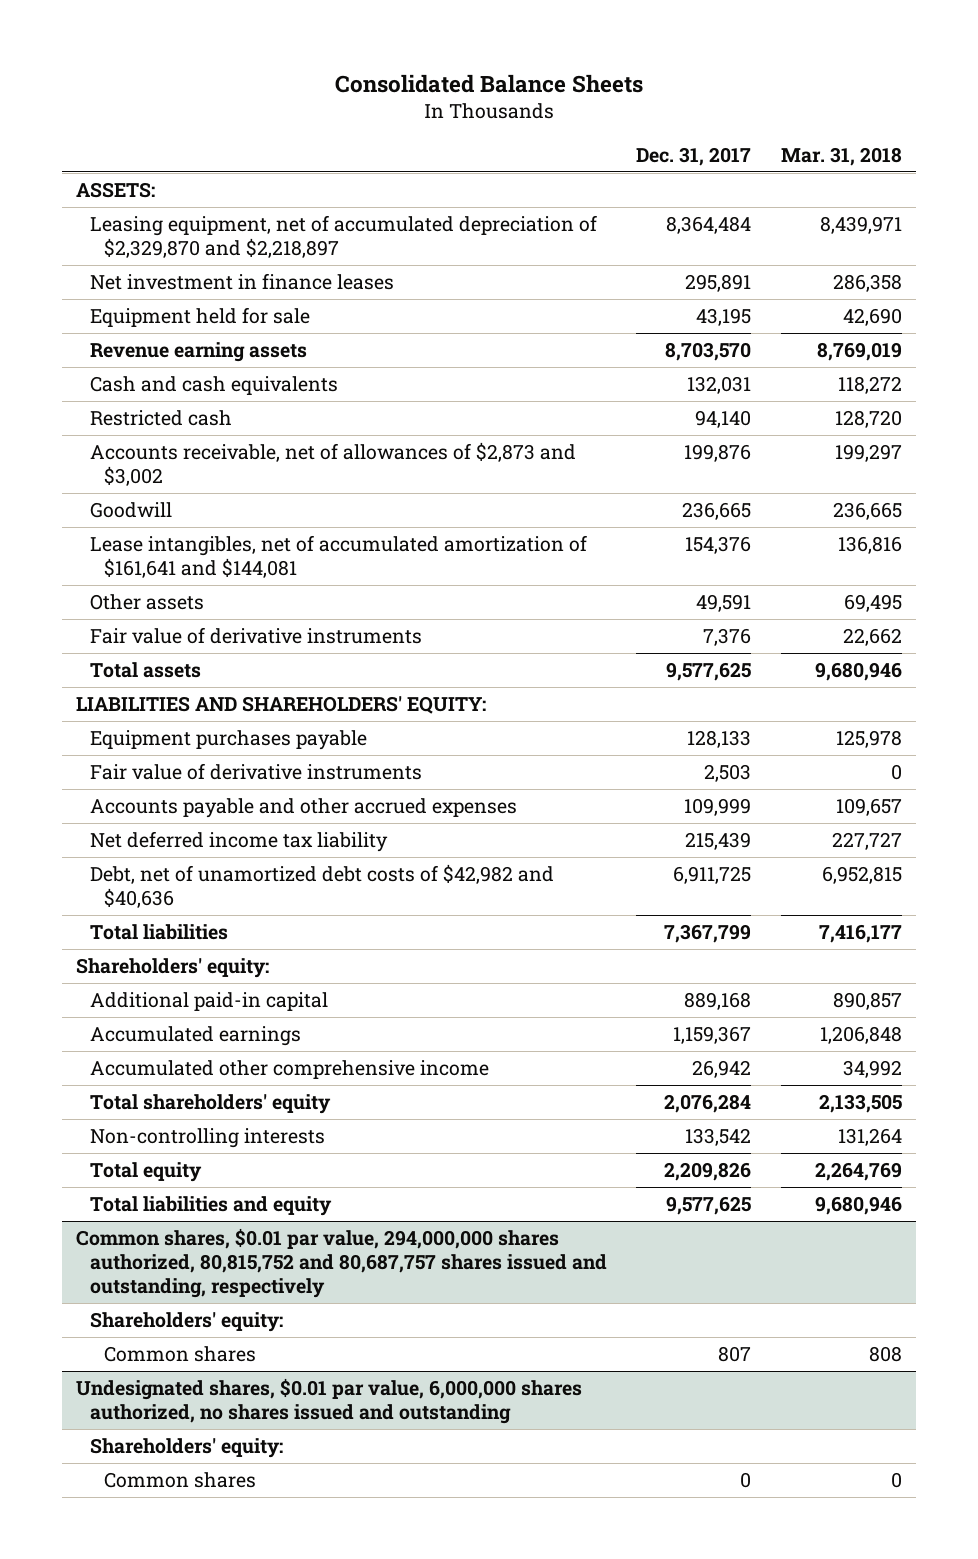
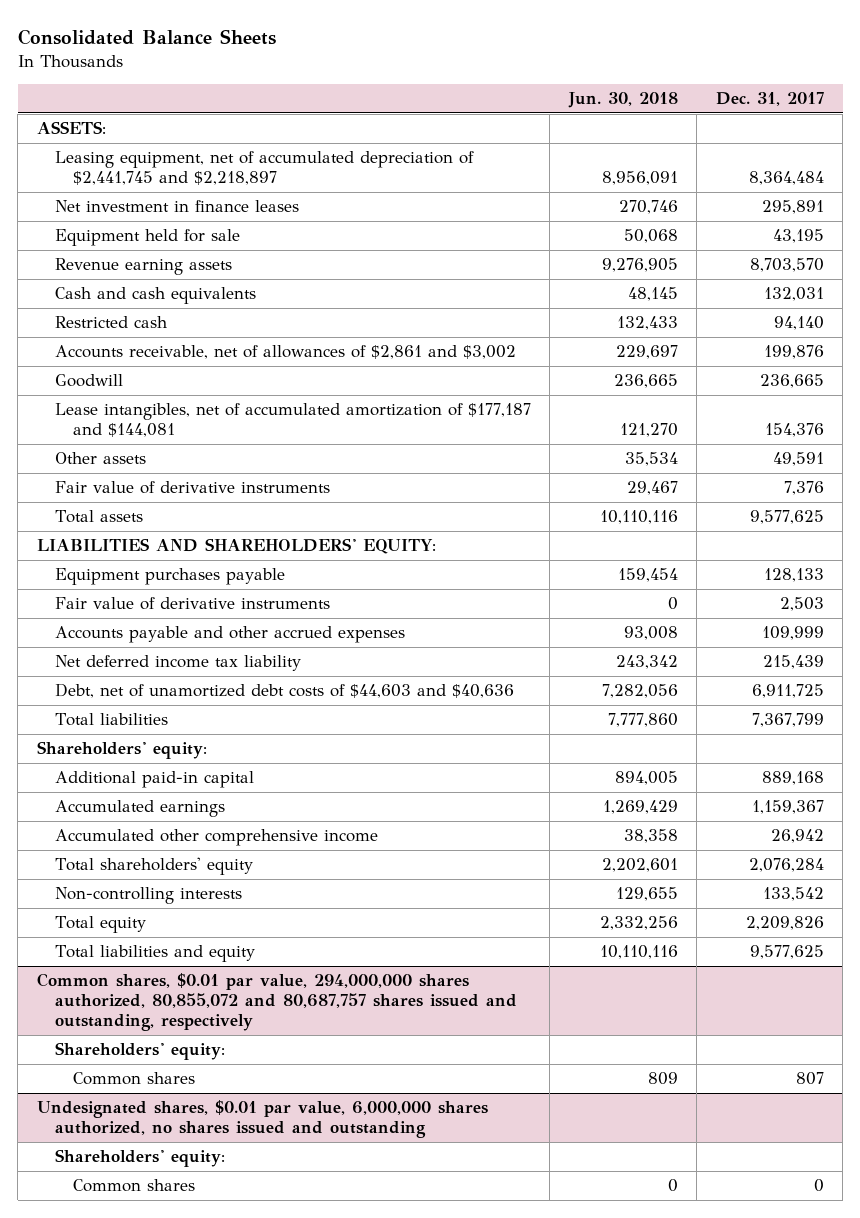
- | Dec. 31, 2017 | Mar. 31, 2018
+ | Jun. 30, 2018 | Dec. 31, 2017
- Leasing equipment, net of accumulated depreciation of $2,329,870 and $2,218,897 | 8,364,484 | 8,439,971
+ Leasing equipment, net of accumulated depreciation of $2,441,745 and $2,218,897 | 8,956,091 | 8,364,484
- Accounts receivable, net of allowances of $2,873 and $3,002 | 199,876 | 199,297
+ Accounts receivable, net of allowances of $2,861 and $3,002 | 229,697 | 199,876
- Lease intangibles, net of accumulated amortization of $161,641 and $144,081 | 154,376 | 136,816
+ Lease intangibles, net of accumulated amortization of $177,187 and $144,081 | 121,270 | 154,376
- Debt, net of unamortized debt costs of $42,982 and $40,636 | 6,911,725 | 6,952,815
+ Debt, net of unamortized debt costs of $44,603 and $40,636 | 7,282,056 | 6,911,725
- Common shares, $0.01 par value, 294,000,000 shares authorized, 80,815,752 and 80,687,757 shares issued and outstanding, respectively
+ Common shares, $0.01 par value, 294,000,000 shares authorized, 80,855,072 and 80,687,757 shares issued and outstanding, respectively

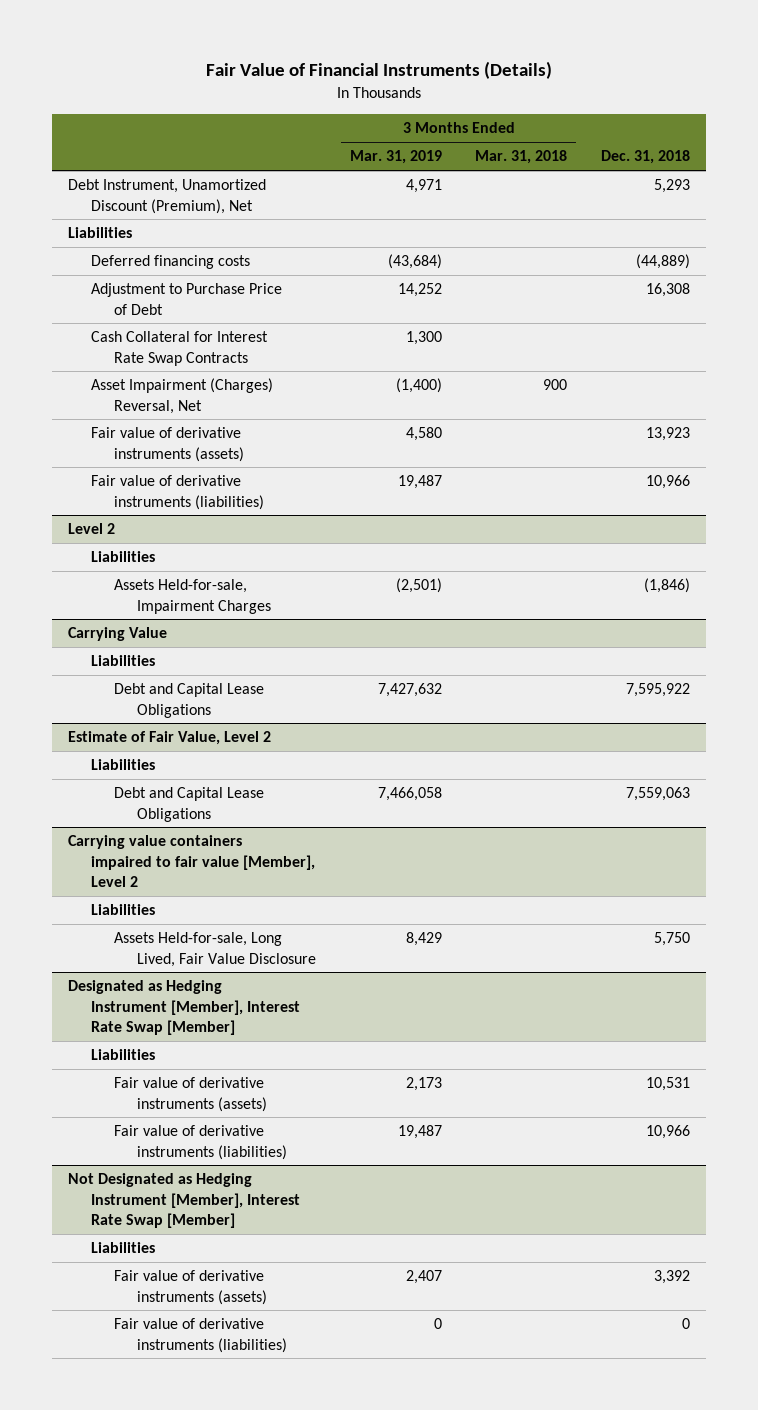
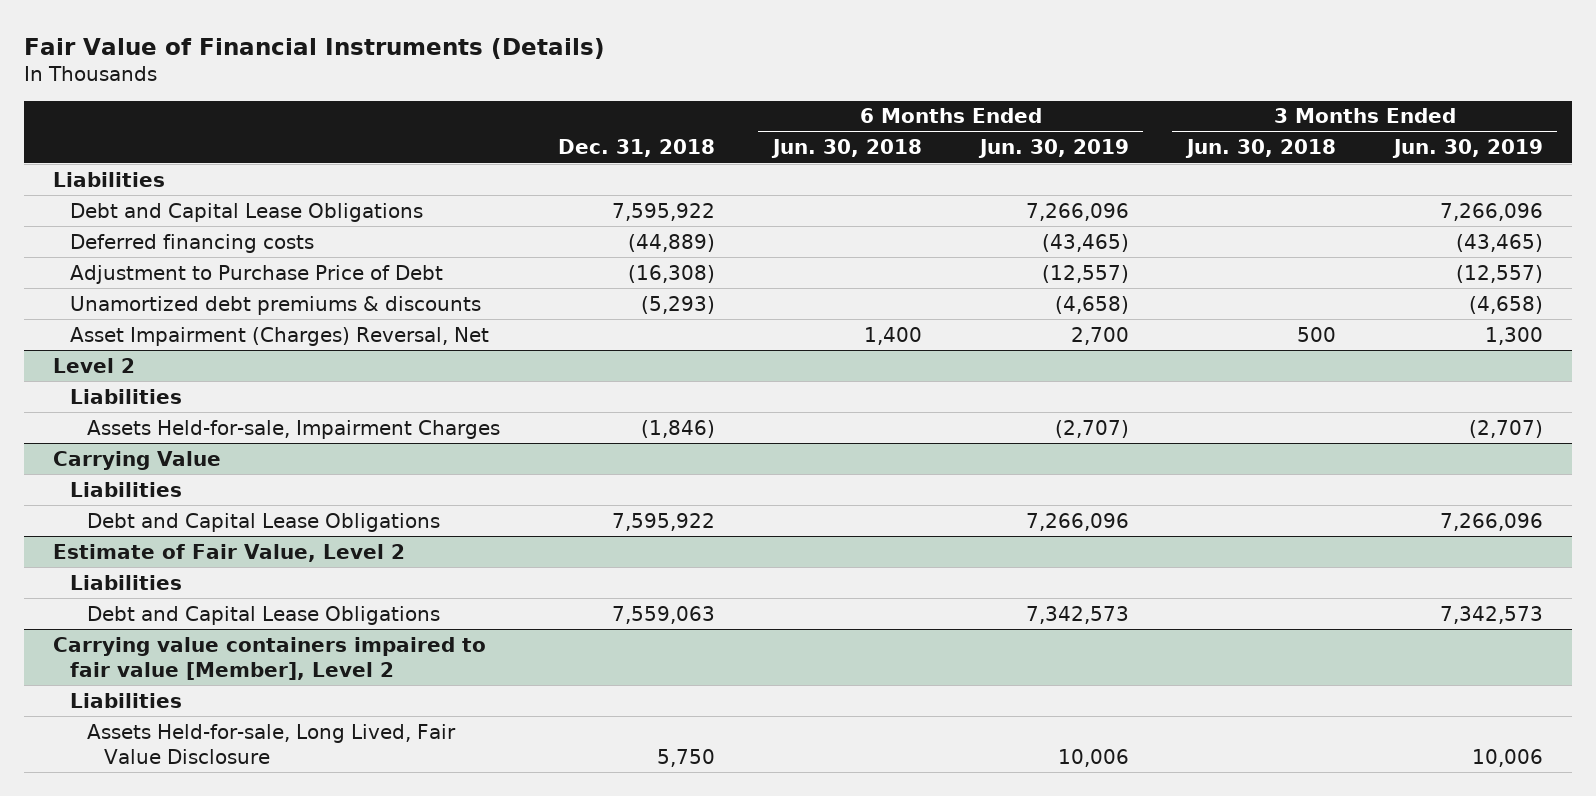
- | 3 Months Ended Mar. 31, 2019 | 3 Months Ended Mar. 31, 2018 | Dec. 31, 2018
+ | Dec. 31, 2018 | 6 Months Ended Jun. 30, 2018 | 6 Months Ended Jun. 30, 2019 | 3 Months Ended Jun. 30, 2018 | 3 Months Ended Jun. 30, 2019
- Debt Instrument, Unamortized Discount (Premium), Net | 4,971 | | 5,293
+ Debt and Capital Lease Obligations | 7,595,922 | | 7,266,096 | | 7,266,096
- Adjustment to Purchase Price of Debt | 14,252 | | 16,308
- Cash Collateral for Interest Rate Swap Contracts | 1,300 | |
+ Adjustment to Purchase Price of Debt | (16,308) | | (12,557) | | (12,557)
+ Unamortized debt premiums & discounts | (5,293) | | (4,658) | | (4,658)
- Fair value of derivative instruments (assets) | 4,580 | | 13,923
- Fair value of derivative instruments (liabilities) | 19,487 | | 10,966
- Designated as Hedging Instrument [Member], Interest Rate Swap [Member]
- Liabilities
- Fair value of derivative instruments (assets) | 2,173 | | 10,531
- Fair value of derivative instruments (liabilities) | 19,487 | | 10,966
- Not Designated as Hedging Instrument [Member], Interest Rate Swap [Member]
- Liabilities
- Fair value of derivative instruments (assets) | 2,407 | | 3,392
- Fair value of derivative instruments (liabilities) | 0 | | 0

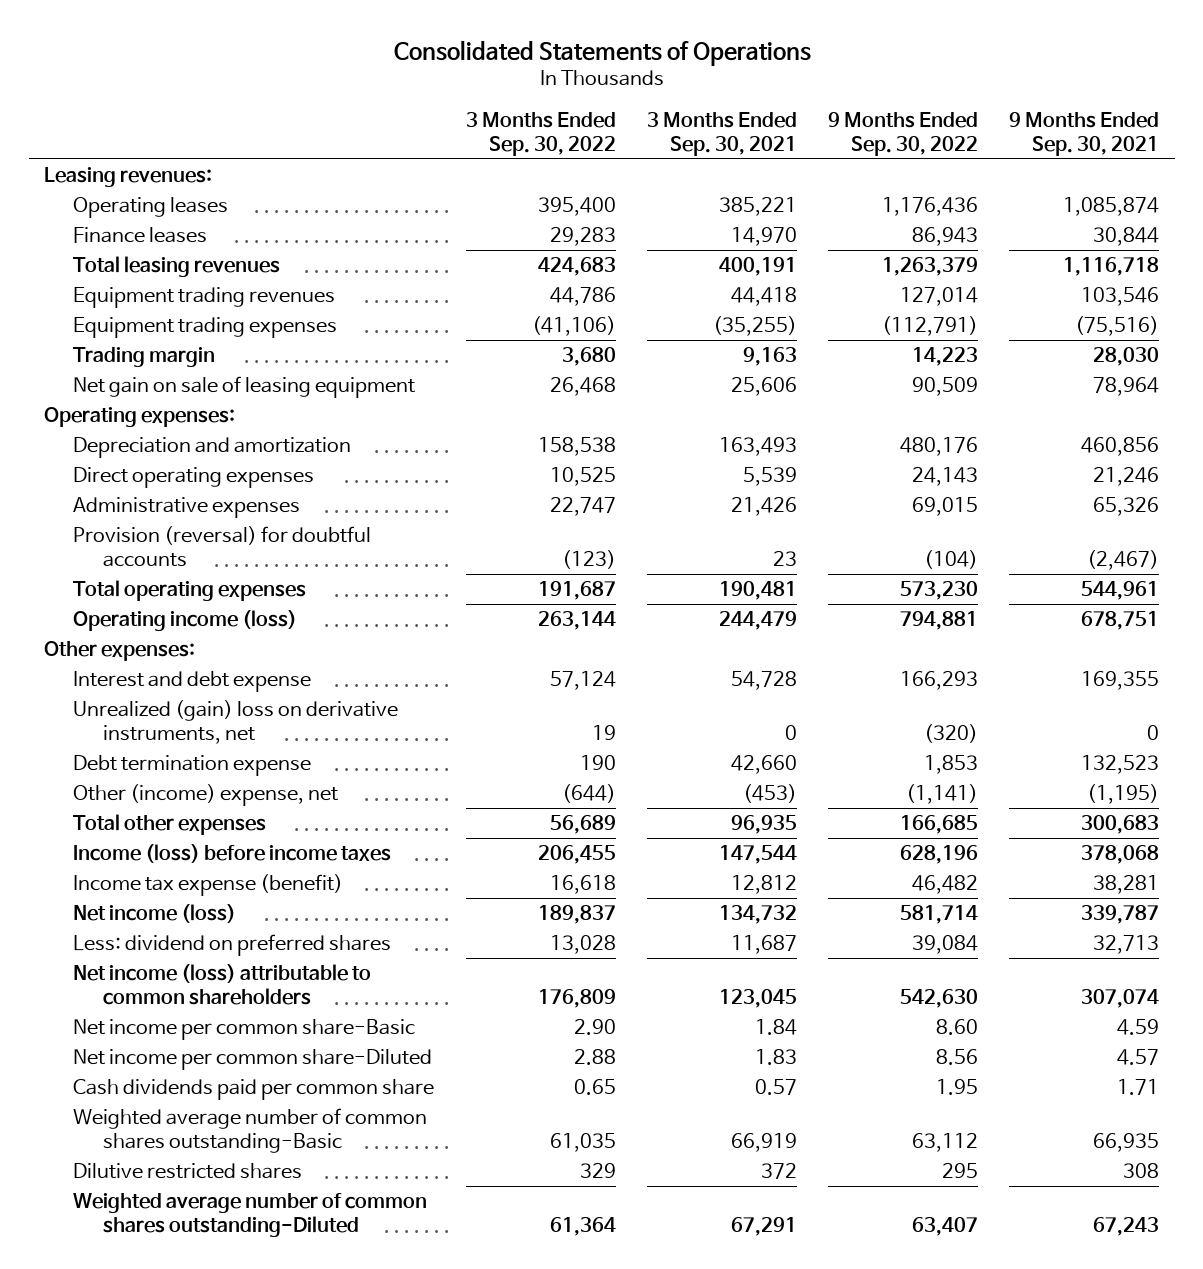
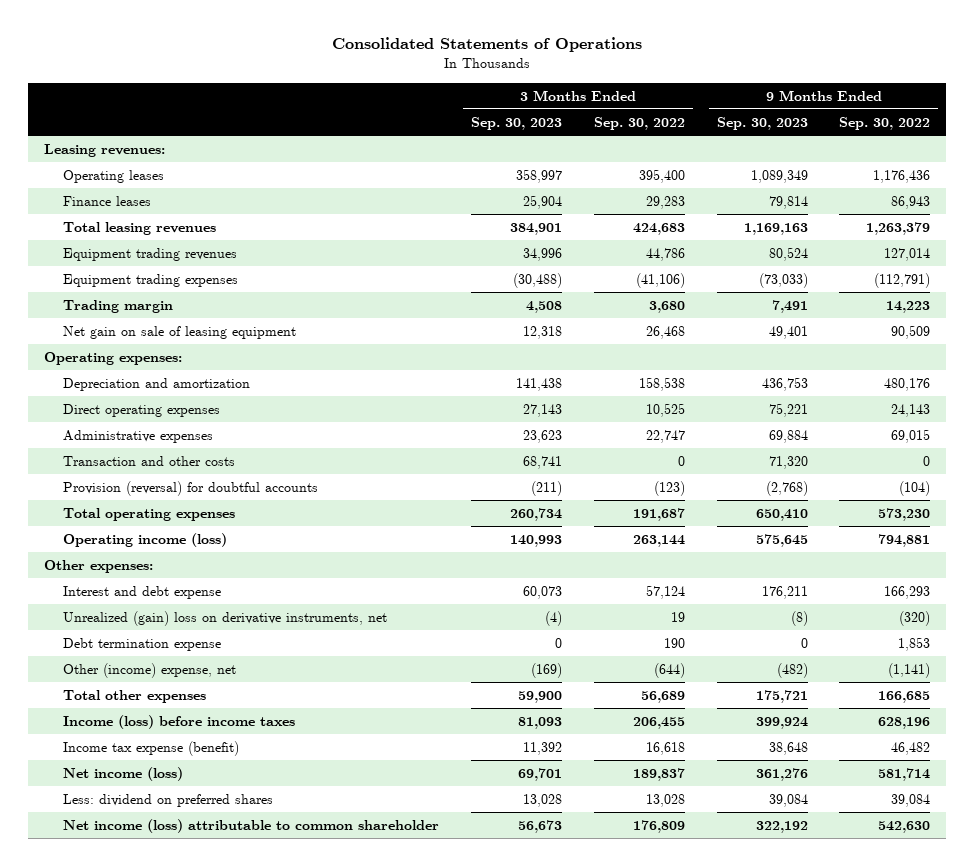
- | 3 Months Ended Sep. 30, 2022 | 3 Months Ended Sep. 30, 2021 | 9 Months Ended Sep. 30, 2022 | 9 Months Ended Sep. 30, 2021
+ | 3 Months Ended Sep. 30, 2023 | 3 Months Ended Sep. 30, 2022 | 9 Months Ended Sep. 30, 2023 | 9 Months Ended Sep. 30, 2022
+ Transaction and other costs | 68,741 | 0 | 71,320 | 0
- Net income (loss) attributable to common shareholders | 176,809 | 123,045 | 542,630 | 307,074
- Net income per common share-Basic | 2.90 | 1.84 | 8.60 | 4.59
- Net income per common share-Diluted | 2.88 | 1.83 | 8.56 | 4.57
- Cash dividends paid per common share | 0.65 | 0.57 | 1.95 | 1.71
- Weighted average number of common shares outstanding-Basic | 61,035 | 66,919 | 63,112 | 66,935
- Dilutive restricted shares | 329 | 372 | 295 | 308
- Weighted average number of common shares outstanding-Diluted | 61,364 | 67,291 | 63,407 | 67,243
+ Net income (loss) attributable to common shareholder | 56,673 | 176,809 | 322,192 | 542,630

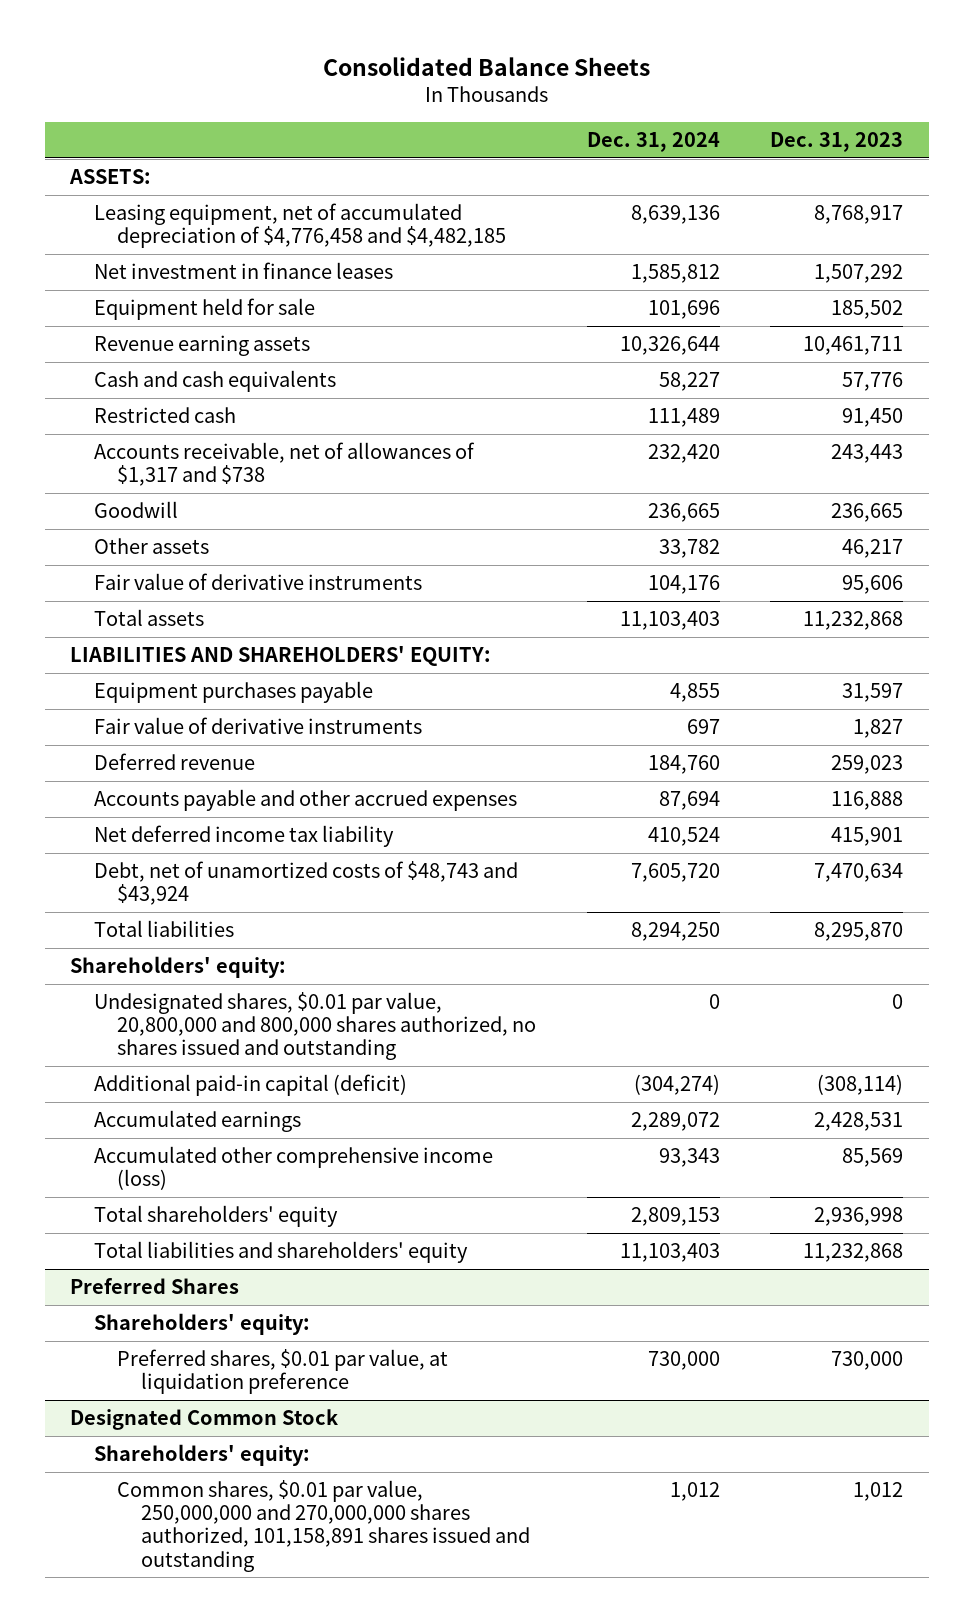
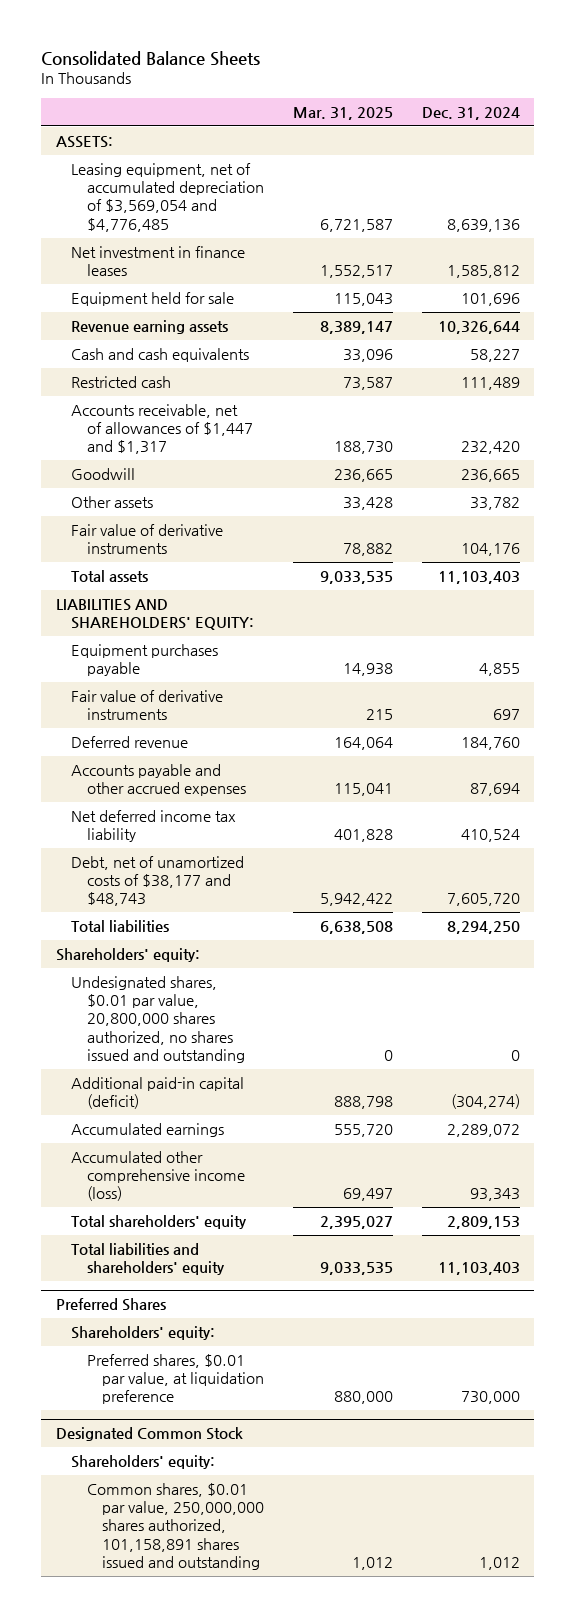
- | Dec. 31, 2024 | Dec. 31, 2023
+ | Mar. 31, 2025 | Dec. 31, 2024
- Leasing equipment, net of accumulated depreciation of $4,776,458 and $4,482,185 | 8,639,136 | 8,768,917
+ Leasing equipment, net of accumulated depreciation of $3,569,054 and $4,776,485 | 6,721,587 | 8,639,136
- Accounts receivable, net of allowances of $1,317 and $738 | 232,420 | 243,443
+ Accounts receivable, net of allowances of $1,447 and $1,317 | 188,730 | 232,420
- Debt, net of unamortized costs of $48,743 and $43,924 | 7,605,720 | 7,470,634
+ Debt, net of unamortized costs of $38,177 and $48,743 | 5,942,422 | 7,605,720
- Undesignated shares, $0.01 par value, 20,800,000 and 800,000 shares authorized, no shares issued and outstanding | 0 | 0
+ Undesignated shares, $0.01 par value, 20,800,000 shares authorized, no shares issued and outstanding | 0 | 0
@ Designated Common Stock
- Common shares, $0.01 par value, 250,000,000 and 270,000,000 shares authorized, 101,158,891 shares issued and outstanding | 1,012 | 1,012
+ Common shares, $0.01 par value, 250,000,000 shares authorized, 101,158,891 shares issued and outstanding | 1,012 | 1,012

